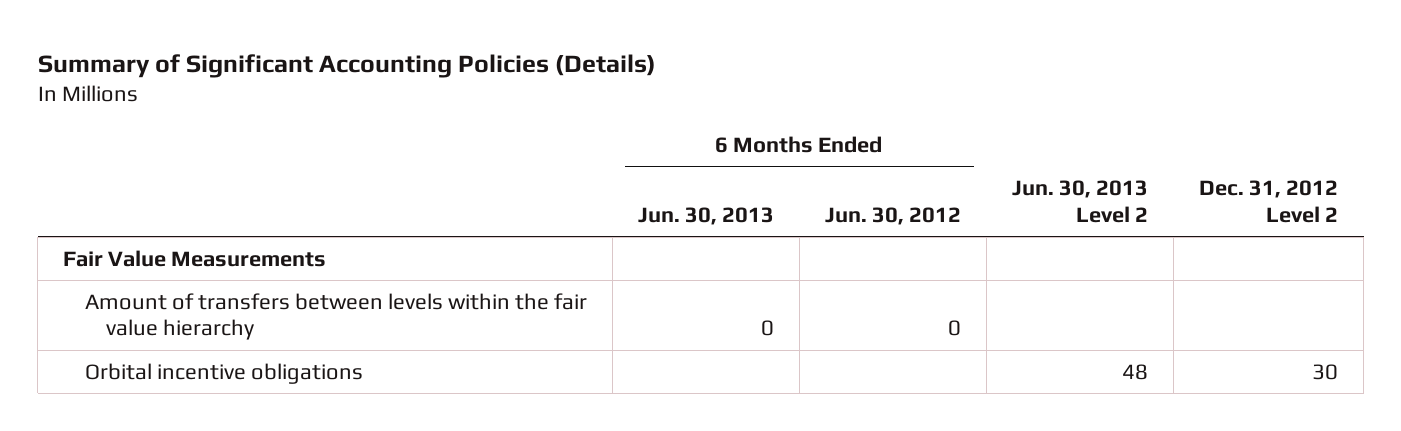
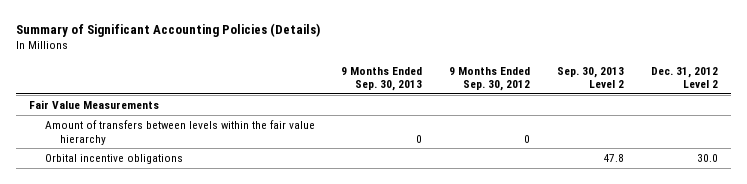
- | 6 Months Ended Jun. 30, 2013 | 6 Months Ended Jun. 30, 2012 | Jun. 30, 2013 Level 2 | Dec. 31, 2012 Level 2
+ | 9 Months Ended Sep. 30, 2013 | 9 Months Ended Sep. 30, 2012 | Sep. 30, 2013 Level 2 | Dec. 31, 2012 Level 2
- Orbital incentive obligations | | | 48 | 30
+ Orbital incentive obligations | | | 47.8 | 30.0

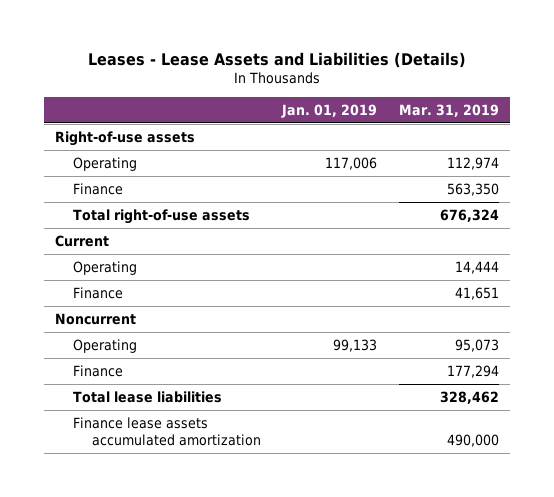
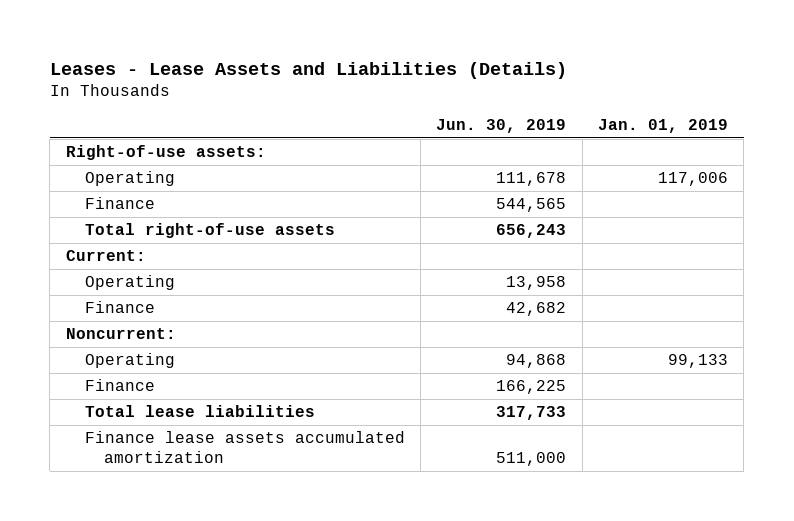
- | Jan. 01, 2019 | Mar. 31, 2019
+ | Jun. 30, 2019 | Jan. 01, 2019
- Right-of-use assets
+ Right-of-use assets:
- Current
+ Current:
- Noncurrent
+ Noncurrent:

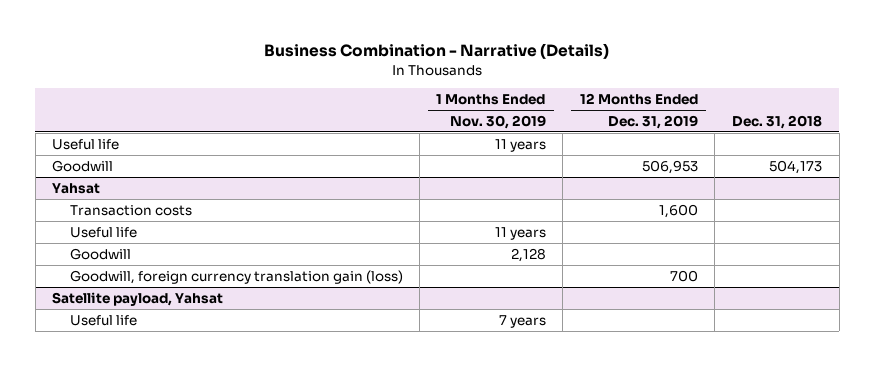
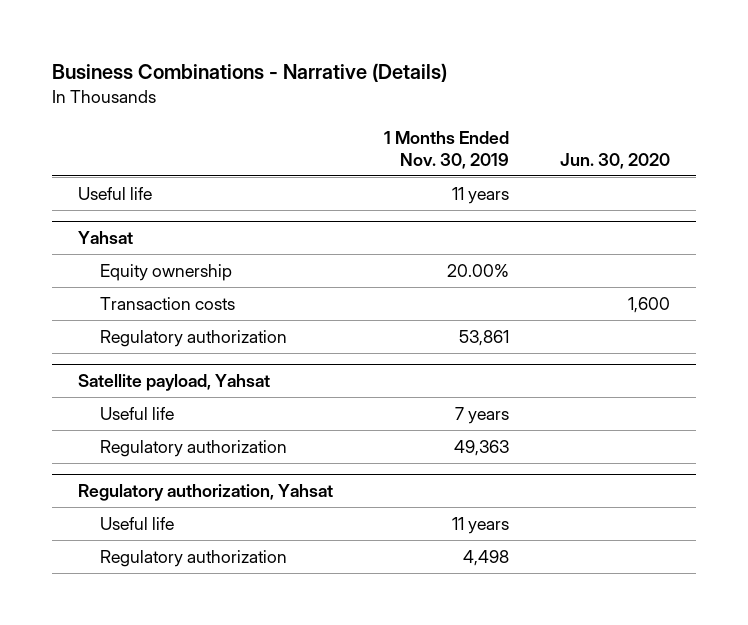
- Business Combination - Narrative (Details)
+ Business Combinations - Narrative (Details)
- | 1 Months Ended Nov. 30, 2019 | 12 Months Ended Dec. 31, 2019 | Dec. 31, 2018
+ | 1 Months Ended Nov. 30, 2019 | Jun. 30, 2020
- Goodwill | | 506,953 | 504,173
@ Yahsat
+ Equity ownership | 20.00% |
- Useful life | 11 years | |
- Goodwill | 2,128 | |
- Goodwill, foreign currency translation gain (loss) | | 700 |
+ Regulatory authorization | 53,861 |
@ Satellite payload, Yahsat
+ Regulatory authorization | 49,363 |
+ Regulatory authorization, Yahsat
+ Useful life | 11 years |
+ Regulatory authorization | 4,498 |

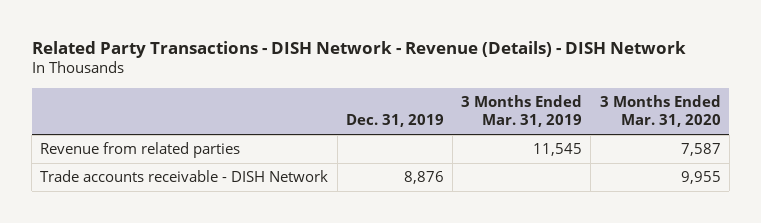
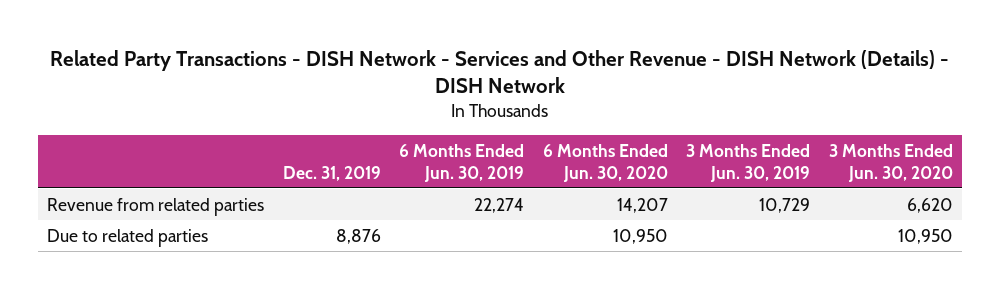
- Related Party Transactions - DISH Network - Revenue (Details) - DISH Network
+ Related Party Transactions - DISH Network - Services and Other Revenue - DISH Network (Details) - DISH Network
- | Dec. 31, 2019 | 3 Months Ended Mar. 31, 2019 | 3 Months Ended Mar. 31, 2020
+ | Dec. 31, 2019 | 6 Months Ended Jun. 30, 2019 | 6 Months Ended Jun. 30, 2020 | 3 Months Ended Jun. 30, 2019 | 3 Months Ended Jun. 30, 2020
- Trade accounts receivable - DISH Network | 8,876 | | 9,955
+ Due to related parties | 8,876 | | 10,950 | | 10,950

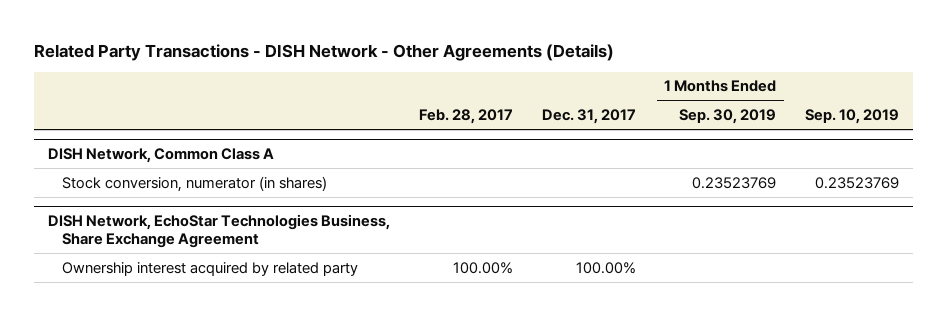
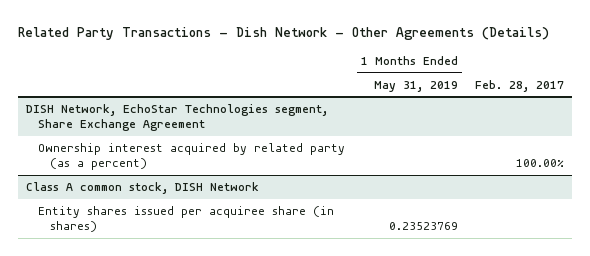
- Related Party Transactions - DISH Network - Other Agreements (Details)
+ Related Party Transactions - Dish Network - Other Agreements (Details)
- | Feb. 28, 2017 | Dec. 31, 2017 | 1 Months Ended Sep. 30, 2019 | Sep. 10, 2019
+ | 1 Months Ended May 31, 2019 | Feb. 28, 2017
- DISH Network, Common Class A
- Stock conversion, numerator (in shares) | | | 0.23523769 | 0.23523769
- DISH Network, EchoStar Technologies Business, Share Exchange Agreement
- Ownership interest acquired by related party | 100.00% | 100.00% | |
+ DISH Network, EchoStar Technologies segment, Share Exchange Agreement
+ Ownership interest acquired by related party (as a percent) | | 100.00%
+ Class A common stock, DISH Network
+ Entity shares issued per acquiree share (in shares) | 0.23523769 |

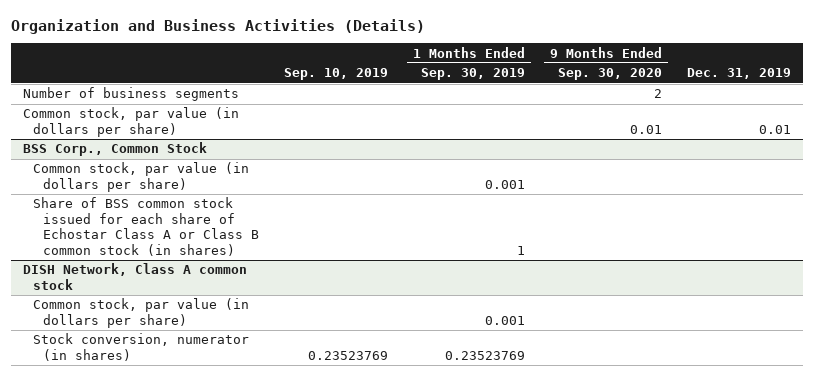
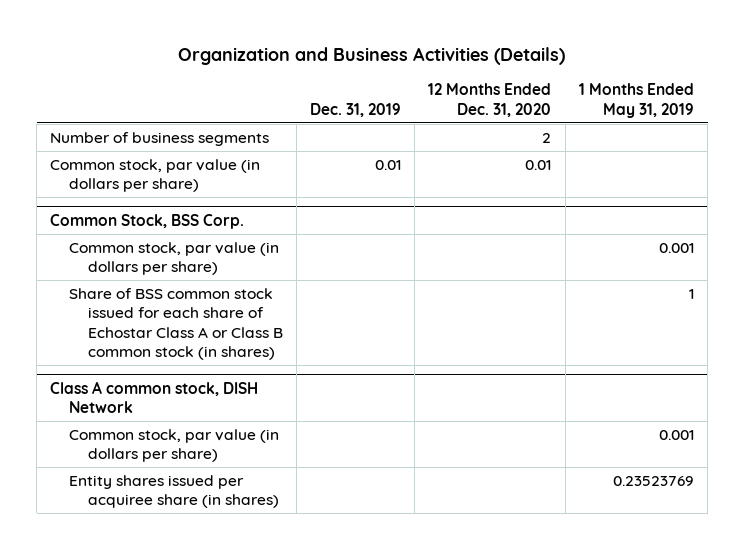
- | Sep. 10, 2019 | 1 Months Ended Sep. 30, 2019 | 9 Months Ended Sep. 30, 2020 | Dec. 31, 2019
+ | Dec. 31, 2019 | 12 Months Ended Dec. 31, 2020 | 1 Months Ended May 31, 2019
- BSS Corp., Common Stock
+ Common Stock, BSS Corp.
- DISH Network, Class A common stock
+ Class A common stock, DISH Network
- Stock conversion, numerator (in shares) | 0.23523769 | 0.23523769 | |
+ Entity shares issued per acquiree share (in shares) | | | 0.23523769

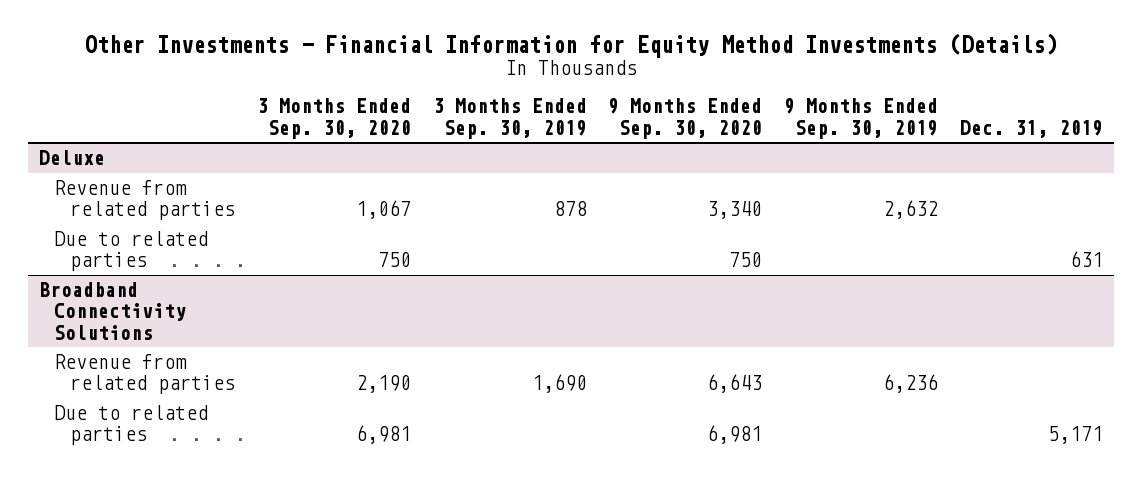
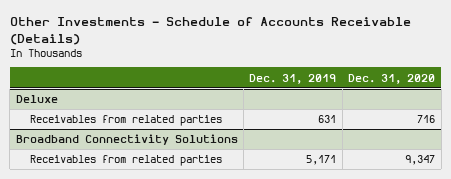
- Other Investments - Financial Information for Equity Method Investments (Details)
+ Other Investments - Schedule of Accounts Receivable (Details)
- | 3 Months Ended Sep. 30, 2020 | 3 Months Ended Sep. 30, 2019 | 9 Months Ended Sep. 30, 2020 | 9 Months Ended Sep. 30, 2019 | Dec. 31, 2019
+ | Dec. 31, 2019 | Dec. 31, 2020
@ Deluxe
- Revenue from related parties | 1,067 | 878 | 3,340 | 2,632 |
- Due to related parties | 750 | | 750 | | 631
+ Receivables from related parties | 631 | 716
@ Broadband Connectivity Solutions
- Revenue from related parties | 2,190 | 1,690 | 6,643 | 6,236 |
- Due to related parties | 6,981 | | 6,981 | | 5,171
+ Receivables from related parties | 5,171 | 9,347

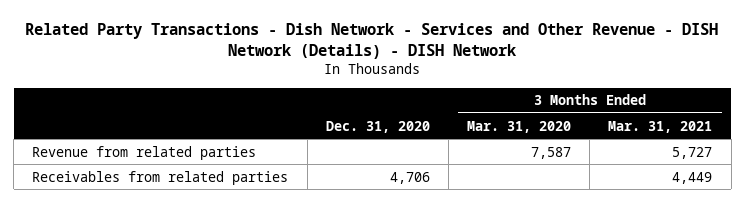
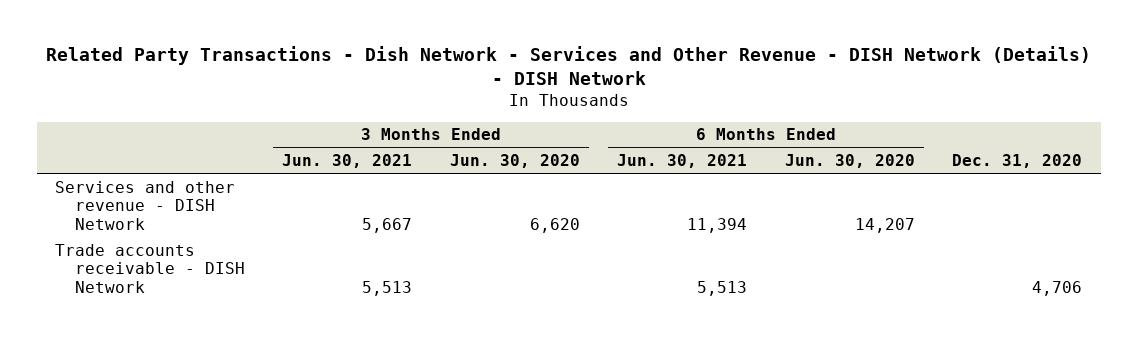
- | Dec. 31, 2020 | 3 Months Ended Mar. 31, 2020 | 3 Months Ended Mar. 31, 2021
+ | 3 Months Ended Jun. 30, 2021 | 3 Months Ended Jun. 30, 2020 | 6 Months Ended Jun. 30, 2021 | 6 Months Ended Jun. 30, 2020 | Dec. 31, 2020
- Revenue from related parties | | 7,587 | 5,727
- Receivables from related parties | 4,706 | | 4,449
+ Services and other revenue - DISH Network | 5,667 | 6,620 | 11,394 | 14,207 |
+ Trade accounts receivable - DISH Network | 5,513 | | 5,513 | | 4,706

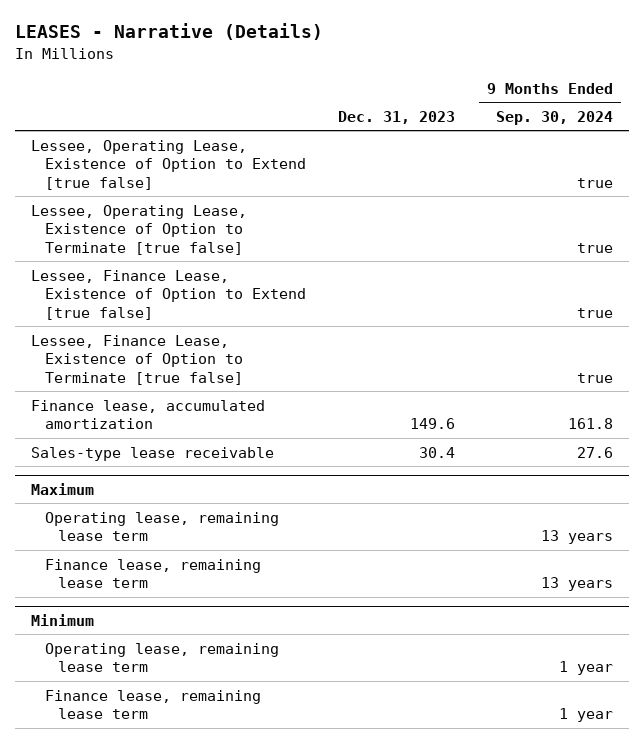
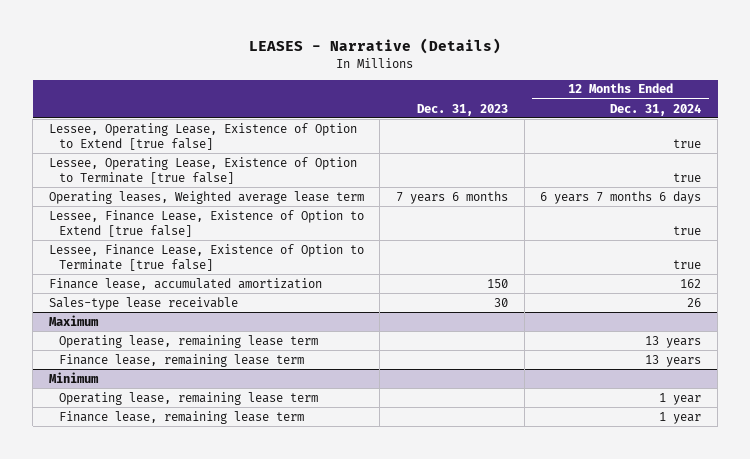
- | Dec. 31, 2023 | 9 Months Ended Sep. 30, 2024
+ | Dec. 31, 2023 | 12 Months Ended Dec. 31, 2024
+ Operating leases, Weighted average lease term | 7 years 6 months | 6 years 7 months 6 days
- Finance lease, accumulated amortization | 149.6 | 161.8
- Sales-type lease receivable | 30.4 | 27.6
+ Finance lease, accumulated amortization | 150 | 162
+ Sales-type lease receivable | 30 | 26

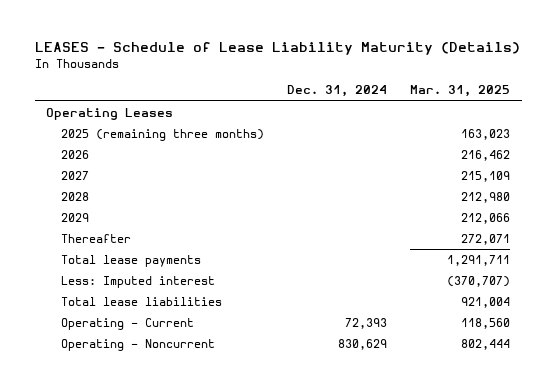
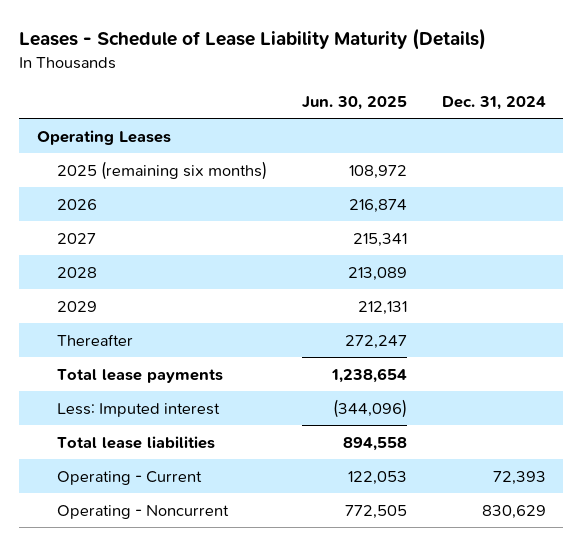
- LEASES - Schedule of Lease Liability Maturity (Details)
+ Leases - Schedule of Lease Liability Maturity (Details)
- | Dec. 31, 2024 | Mar. 31, 2025
+ | Jun. 30, 2025 | Dec. 31, 2024
- 2025 (remaining three months) | | 163,023
+ 2025 (remaining six months) | 108,972 |

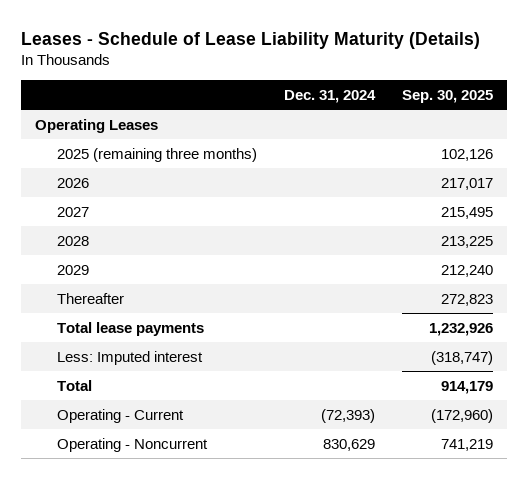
- | Jun. 30, 2025 | Dec. 31, 2024
+ | Dec. 31, 2024 | Sep. 30, 2025
- 2025 (remaining six months) | 108,972 |
+ 2025 (remaining three months) | | 102,126
- Total lease liabilities | 894,558 |
- Operating - Current | 122,053 | 72,393
+ Total | | 914,179
+ Operating - Current | (72,393) | (172,960)

